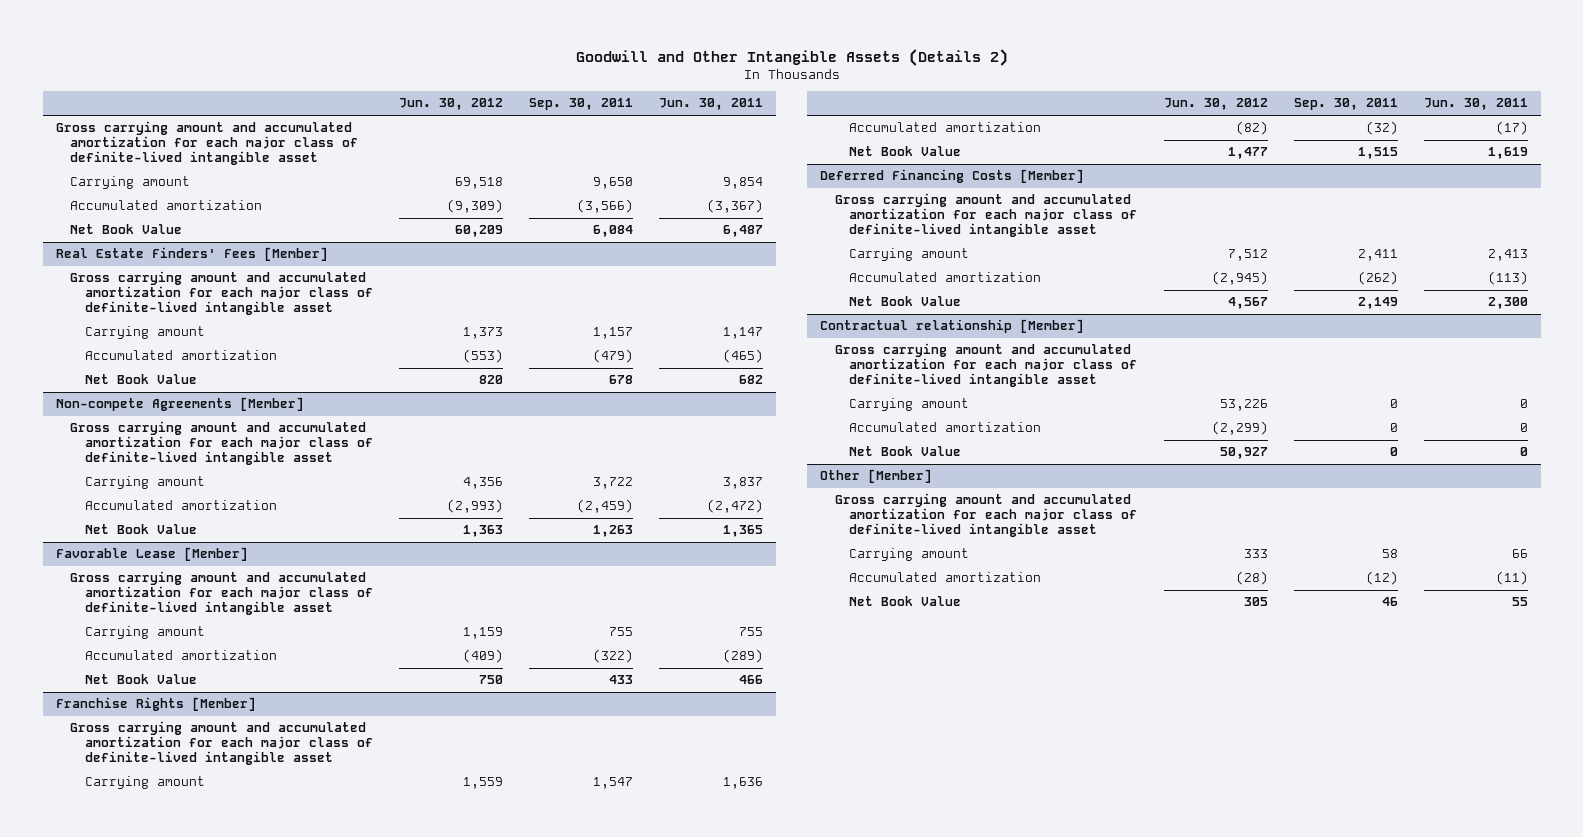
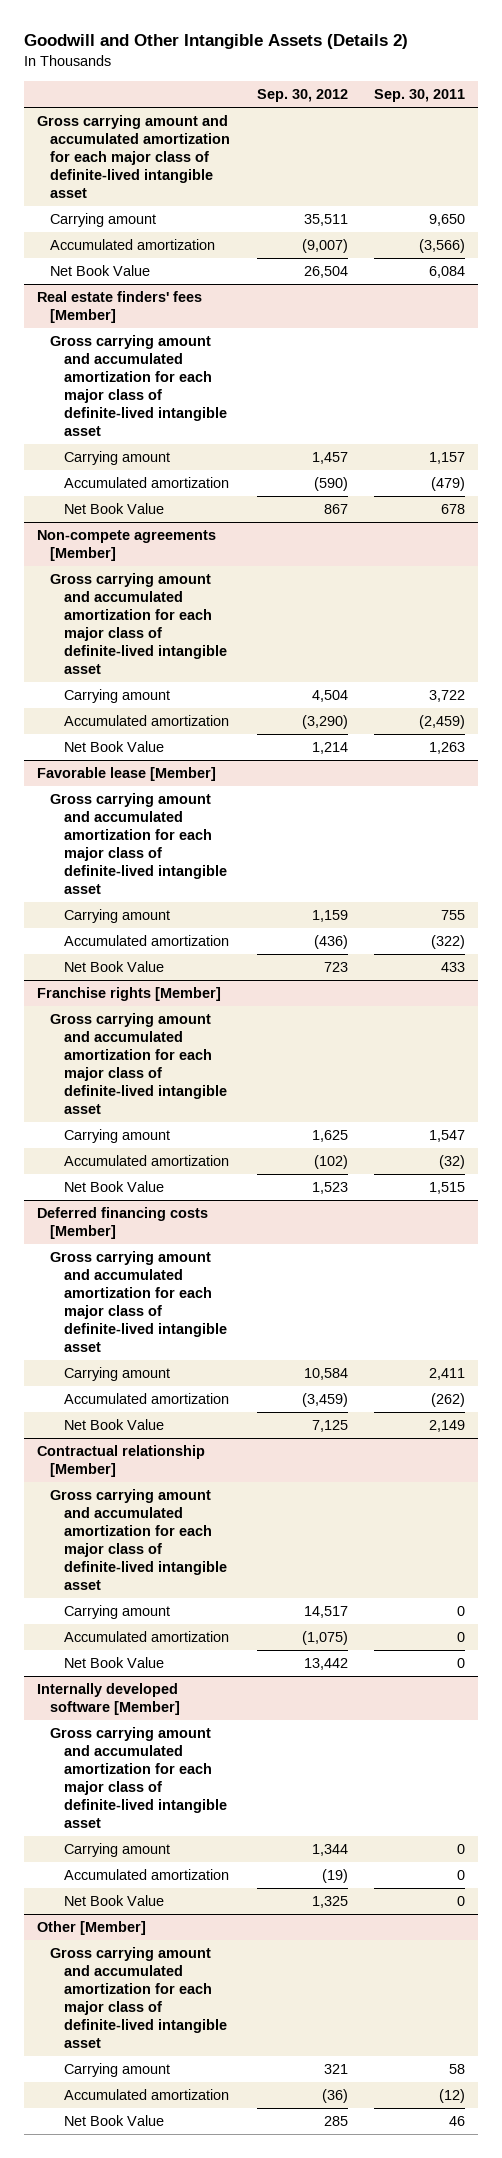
- | Jun. 30, 2012 | Sep. 30, 2011 | Jun. 30, 2011
+ | Sep. 30, 2012 | Sep. 30, 2011
- Real Estate Finders' Fees [Member]
+ Real estate finders' fees [Member]
- Non-compete Agreements [Member]
+ Non-compete agreements [Member]
- Favorable Lease [Member]
+ Favorable lease [Member]
- Franchise Rights [Member]
+ Franchise rights [Member]
- Deferred Financing Costs [Member]
+ Deferred financing costs [Member]
+ Internally developed software [Member]
+ Gross carrying amount and accumulated amortization for each major class of definite-lived intangible asset
+ Carrying amount | 1,344 | 0
+ Accumulated amortization | (19) | 0
+ Net Book Value | 1,325 | 0

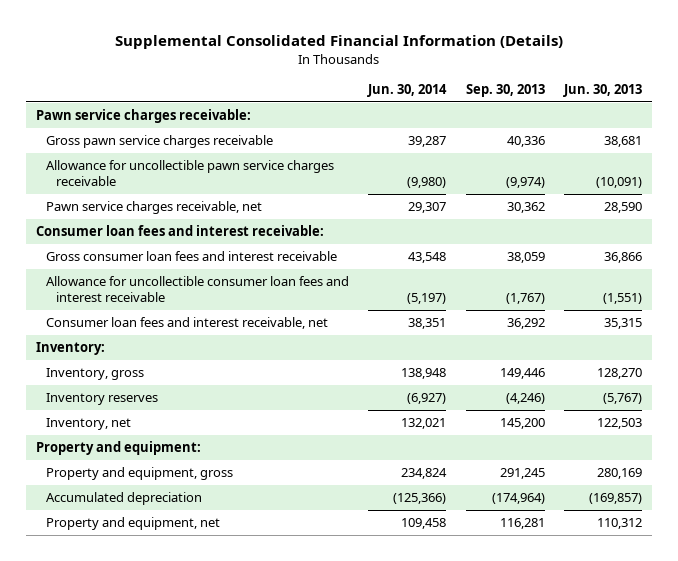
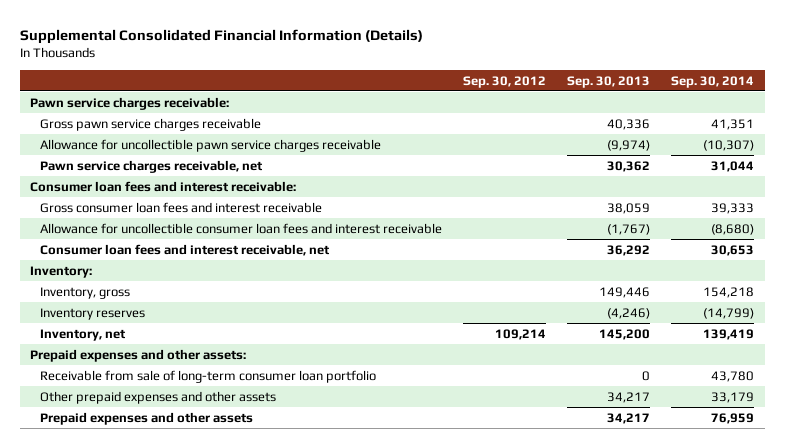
- | Jun. 30, 2014 | Sep. 30, 2013 | Jun. 30, 2013
+ | Sep. 30, 2012 | Sep. 30, 2013 | Sep. 30, 2014
- Property and equipment:
- Property and equipment, gross | 234,824 | 291,245 | 280,169
- Accumulated depreciation | (125,366) | (174,964) | (169,857)
- Property and equipment, net | 109,458 | 116,281 | 110,312
+ Prepaid expenses and other assets:
+ Receivable from sale of long-term consumer loan portfolio | | 0 | 43,780
+ Other prepaid expenses and other assets | | 34,217 | 33,179
+ Prepaid expenses and other assets | | 34,217 | 76,959

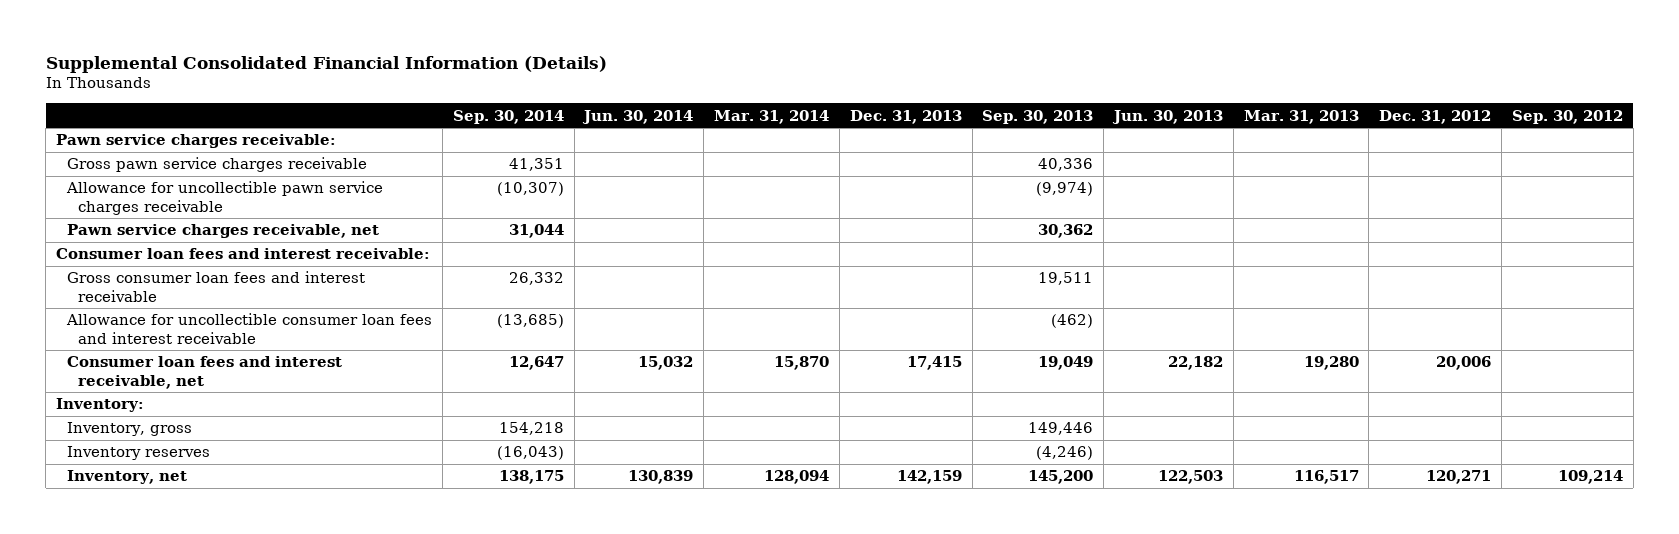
- | Sep. 30, 2012 | Sep. 30, 2013 | Sep. 30, 2014
+ | Sep. 30, 2014 | Jun. 30, 2014 | Mar. 31, 2014 | Dec. 31, 2013 | Sep. 30, 2013 | Jun. 30, 2013 | Mar. 31, 2013 | Dec. 31, 2012 | Sep. 30, 2012
- Gross consumer loan fees and interest receivable | | 38,059 | 39,333
- Allowance for uncollectible consumer loan fees and interest receivable | | (1,767) | (8,680)
- Consumer loan fees and interest receivable, net | | 36,292 | 30,653
+ Gross consumer loan fees and interest receivable | 26,332 | | | | 19,511 | | | |
+ Allowance for uncollectible consumer loan fees and interest receivable | (13,685) | | | | (462) | | | |
+ Consumer loan fees and interest receivable, net | 12,647 | 15,032 | 15,870 | 17,415 | 19,049 | 22,182 | 19,280 | 20,006 |
- Inventory reserves | | (4,246) | (14,799)
- Inventory, net | 109,214 | 145,200 | 139,419
- Prepaid expenses and other assets:
- Receivable from sale of long-term consumer loan portfolio | | 0 | 43,780
- Other prepaid expenses and other assets | | 34,217 | 33,179
- Prepaid expenses and other assets | | 34,217 | 76,959
+ Inventory reserves | (16,043) | | | | (4,246) | | | |
+ Inventory, net | 138,175 | 130,839 | 128,094 | 142,159 | 145,200 | 122,503 | 116,517 | 120,271 | 109,214

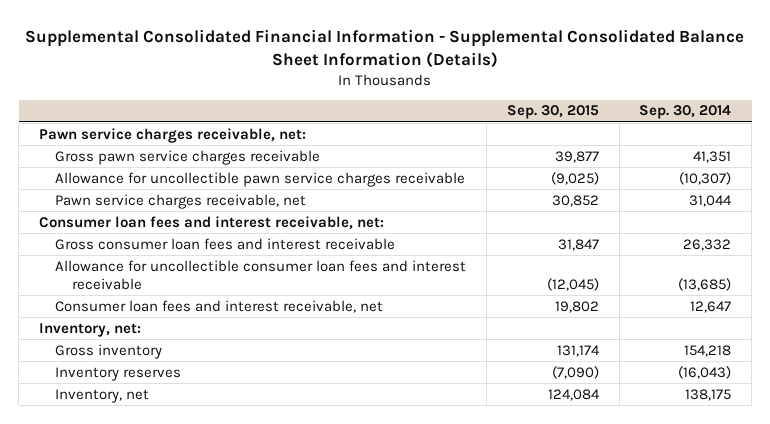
- Supplemental Consolidated Financial Information (Details)
+ Supplemental Consolidated Financial Information - Supplemental Consolidated Balance Sheet Information (Details)
- | Sep. 30, 2014 | Jun. 30, 2014 | Mar. 31, 2014 | Dec. 31, 2013 | Sep. 30, 2013 | Jun. 30, 2013 | Mar. 31, 2013 | Dec. 31, 2012 | Sep. 30, 2012
+ | Sep. 30, 2015 | Sep. 30, 2014
- Pawn service charges receivable:
+ Pawn service charges receivable, net:
- Consumer loan fees and interest receivable:
+ Consumer loan fees and interest receivable, net:
- Inventory:
- Inventory, gross | 154,218 | | | | 149,446 | | | |
+ Inventory, net:
+ Gross inventory | 131,174 | 154,218

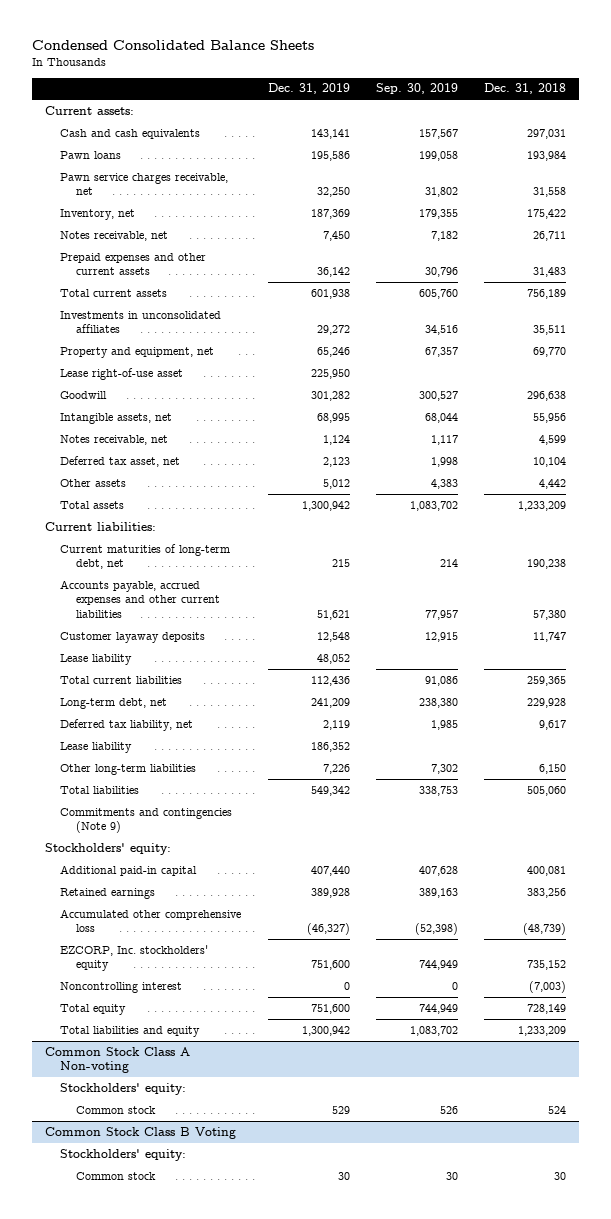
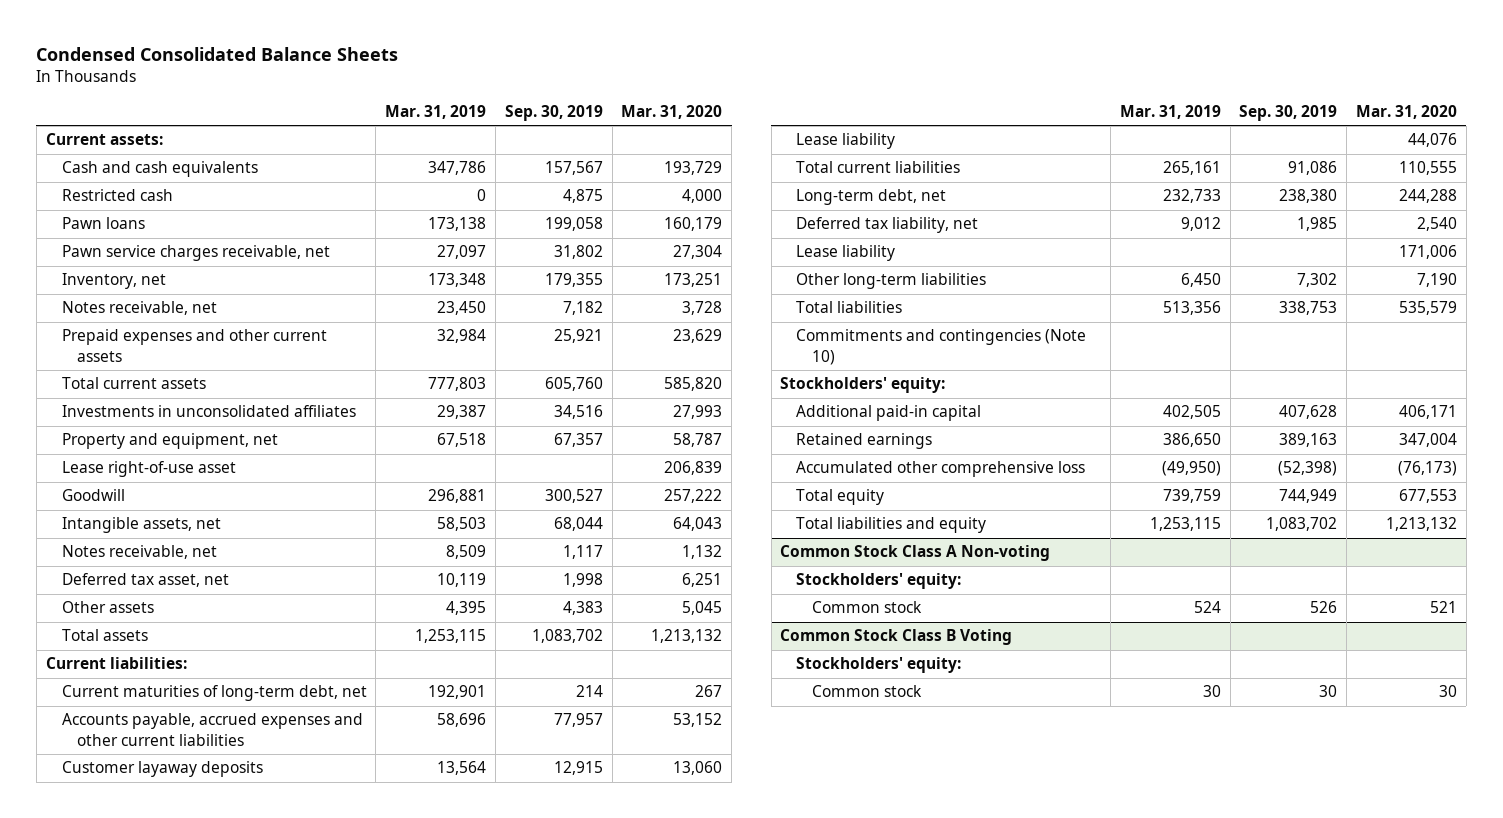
- | Dec. 31, 2019 | Sep. 30, 2019 | Dec. 31, 2018
+ | Mar. 31, 2019 | Sep. 30, 2019 | Mar. 31, 2020
+ Restricted cash | 0 | 4,875 | 4,000
- Prepaid expenses and other current assets | 36,142 | 30,796 | 31,483
+ Prepaid expenses and other current assets | 32,984 | 25,921 | 23,629
- Commitments and contingencies (Note 9)
+ Commitments and contingencies (Note 10)
- EZCORP, Inc. stockholders' equity | 751,600 | 744,949 | 735,152
- Noncontrolling interest | 0 | 0 | (7,003)

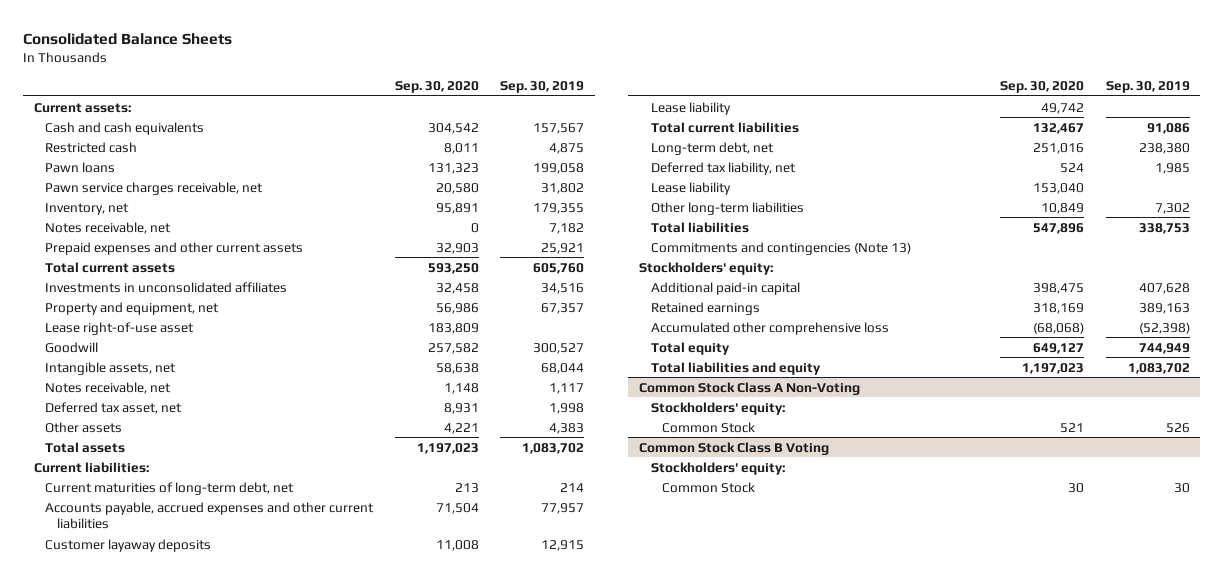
- Condensed Consolidated Balance Sheets
+ Consolidated Balance Sheets
- | Mar. 31, 2019 | Sep. 30, 2019 | Mar. 31, 2020
+ | Sep. 30, 2020 | Sep. 30, 2019
- Commitments and contingencies (Note 10)
+ Commitments and contingencies (Note 13)
- Common Stock Class A Non-voting
+ Common Stock Class A Non-Voting
- Common stock | 524 | 526 | 521
+ Common Stock | 521 | 526
@ Common Stock Class B Voting
- Common stock | 30 | 30 | 30
+ Common Stock | 30 | 30

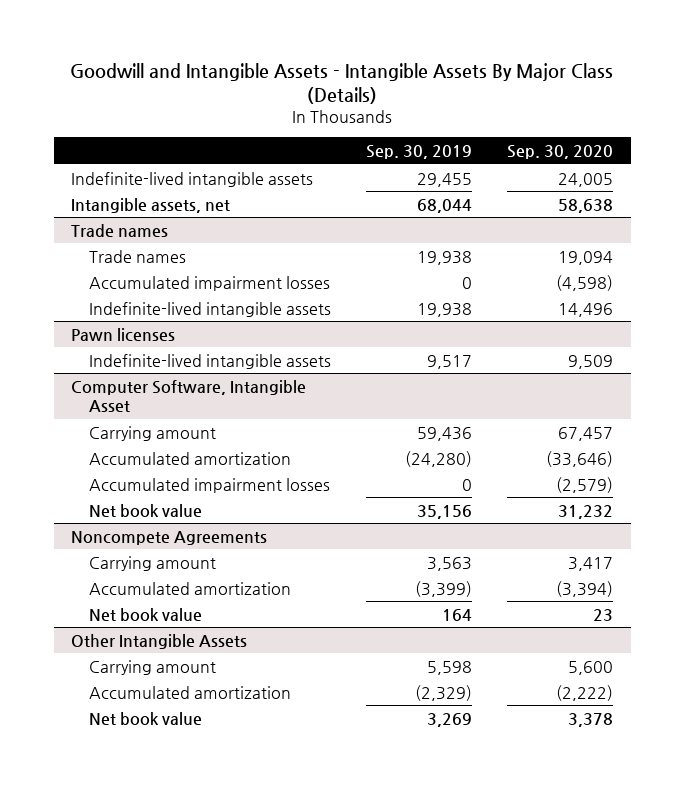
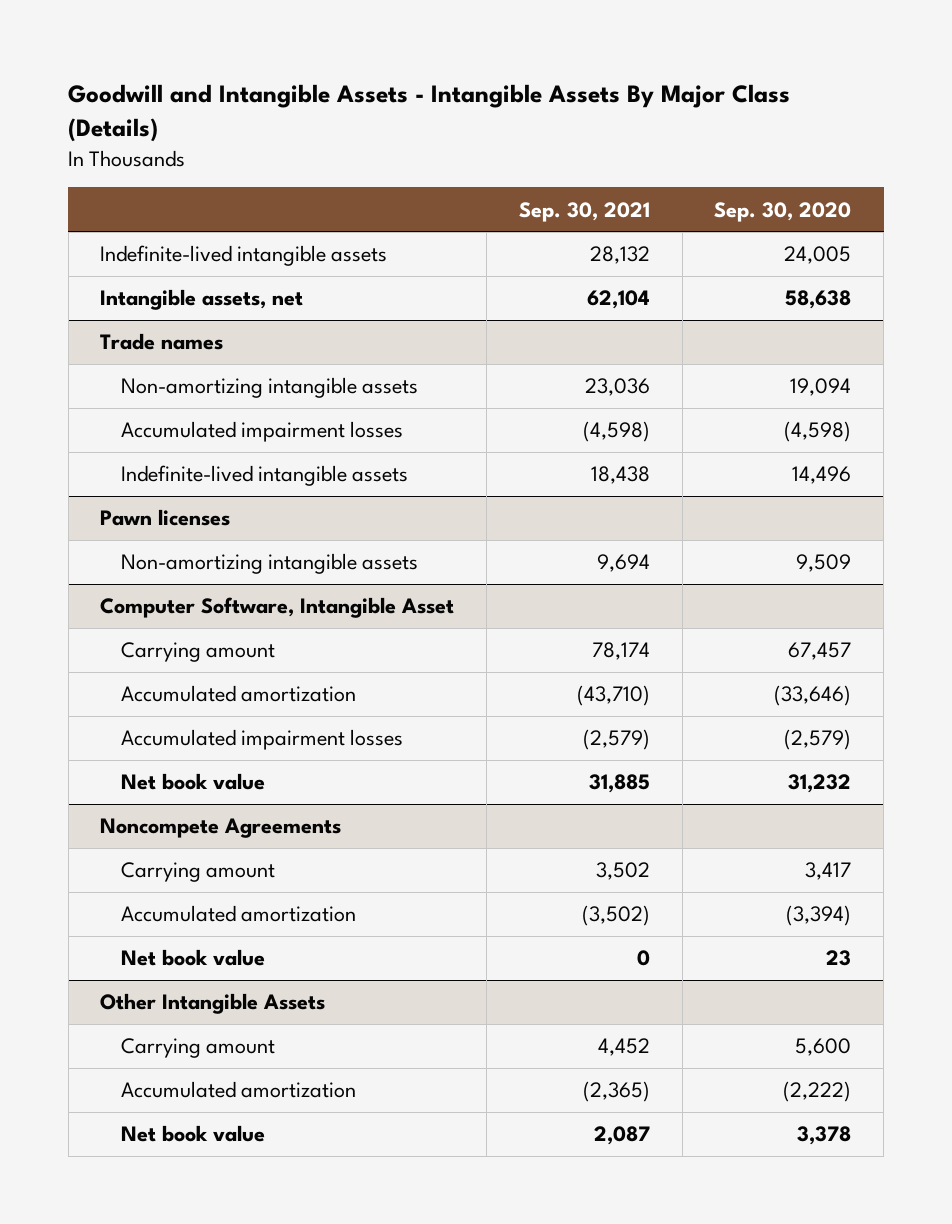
- | Sep. 30, 2019 | Sep. 30, 2020
+ | Sep. 30, 2021 | Sep. 30, 2020
@ Trade names
- Trade names | 19,938 | 19,094
+ Non-amortizing intangible assets | 23,036 | 19,094
@ Pawn licenses
- Indefinite-lived intangible assets | 9,517 | 9,509
+ Non-amortizing intangible assets | 9,694 | 9,509

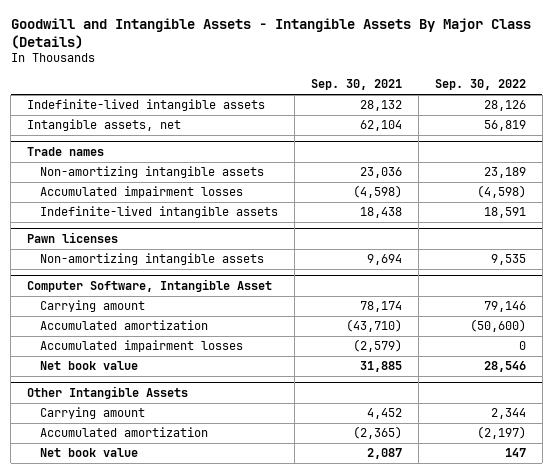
- | Sep. 30, 2021 | Sep. 30, 2020
+ | Sep. 30, 2021 | Sep. 30, 2022
- Noncompete Agreements
- Carrying amount | 3,502 | 3,417
- Accumulated amortization | (3,502) | (3,394)
- Net book value | 0 | 23

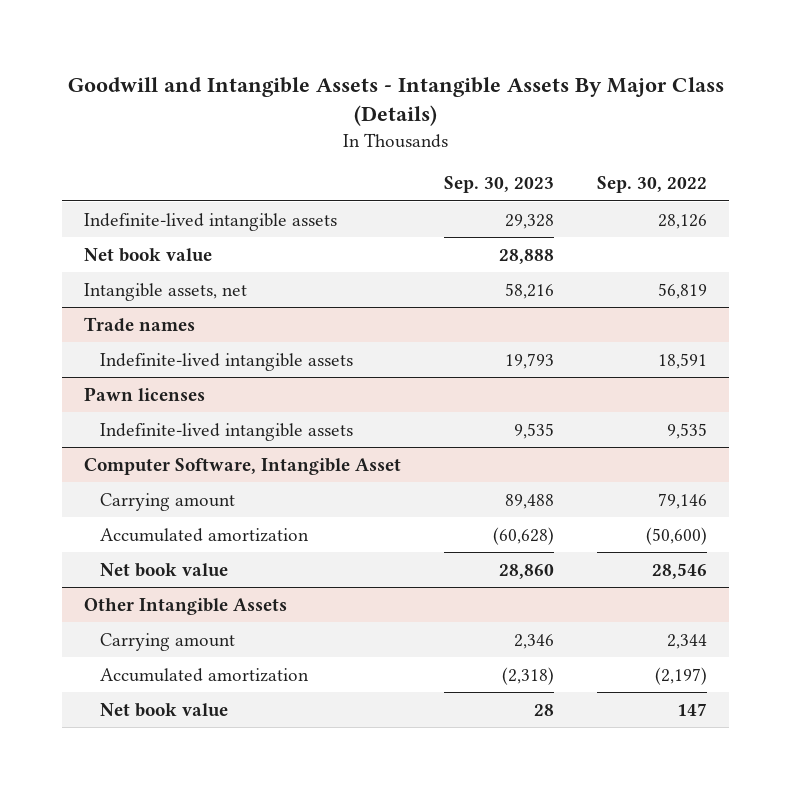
- | Sep. 30, 2021 | Sep. 30, 2022
+ | Sep. 30, 2023 | Sep. 30, 2022
+ Net book value | 28,888 |
@ Trade names
- Non-amortizing intangible assets | 23,036 | 23,189
- Accumulated impairment losses | (4,598) | (4,598)
@ Pawn licenses
- Non-amortizing intangible assets | 9,694 | 9,535
+ Indefinite-lived intangible assets | 9,535 | 9,535
@ Computer Software, Intangible Asset
- Accumulated impairment losses | (2,579) | 0

